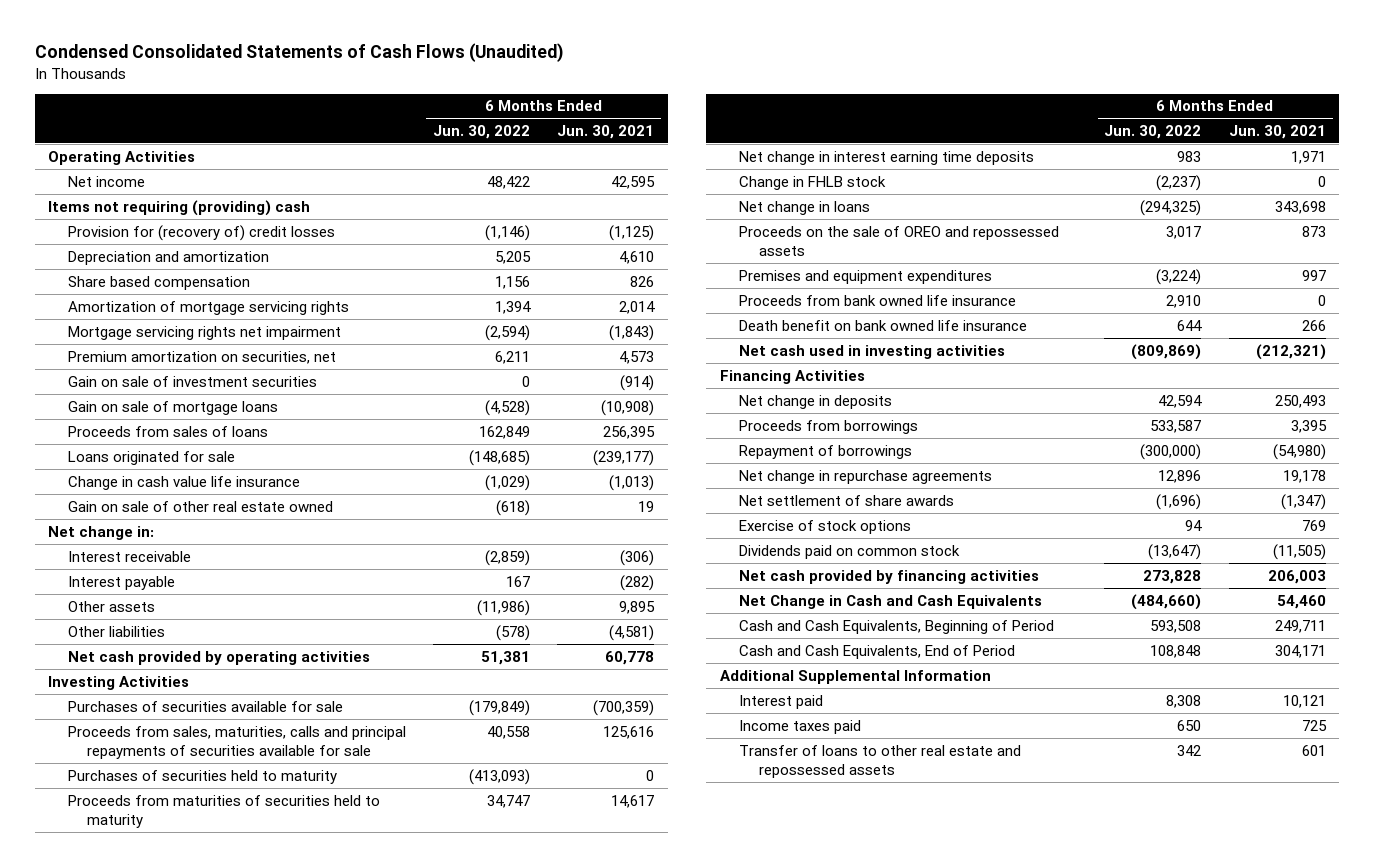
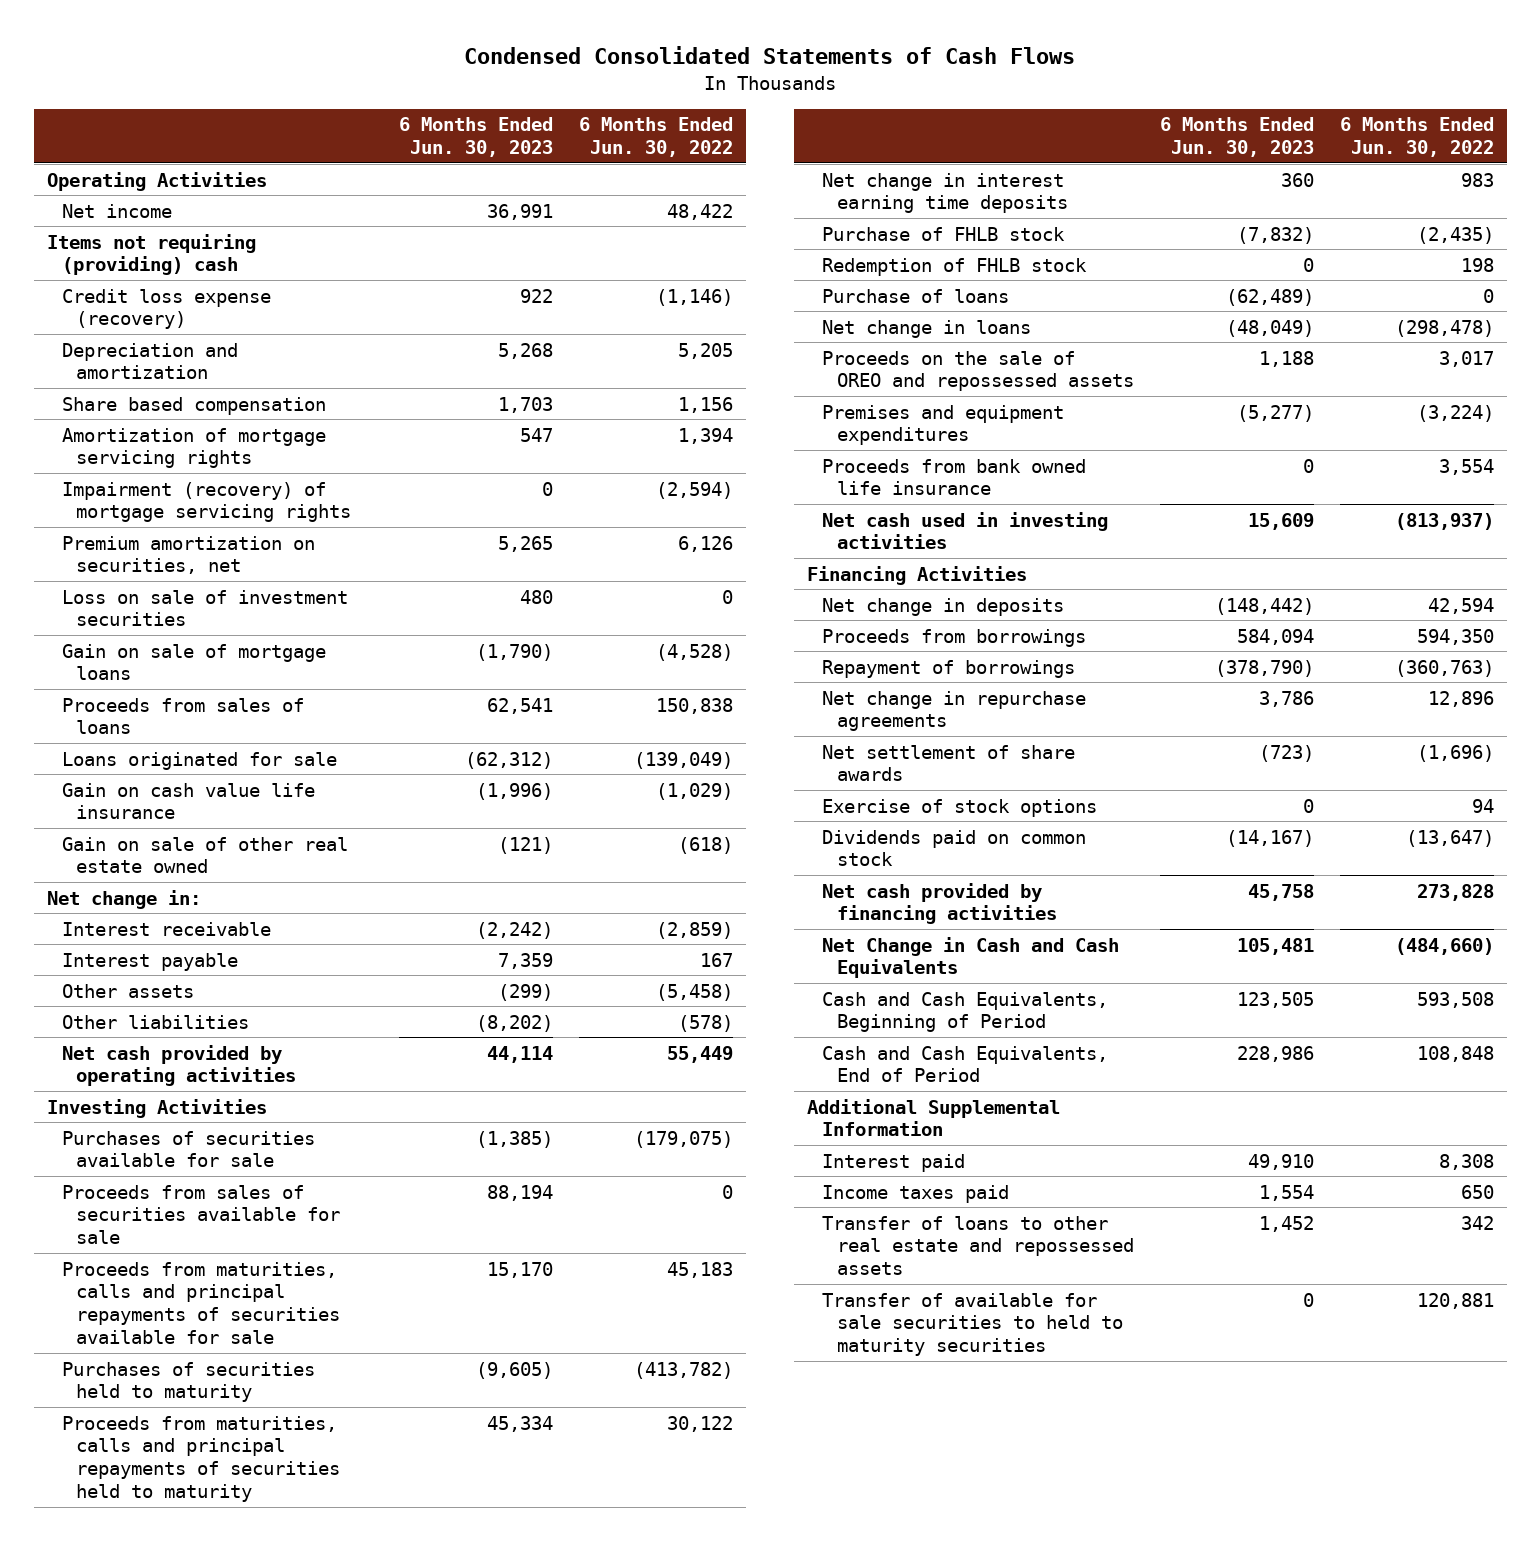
- Condensed Consolidated Statements of Cash Flows (Unaudited)
+ Condensed Consolidated Statements of Cash Flows
- | 6 Months Ended Jun. 30, 2022 | 6 Months Ended Jun. 30, 2021
+ | 6 Months Ended Jun. 30, 2023 | 6 Months Ended Jun. 30, 2022
- Provision for (recovery of) credit losses | (1,146) | (1,125)
+ Credit loss expense (recovery) | 922 | (1,146)
- Mortgage servicing rights net impairment | (2,594) | (1,843)
- Premium amortization on securities, net | 6,211 | 4,573
- Gain on sale of investment securities | 0 | (914)
+ Impairment (recovery) of mortgage servicing rights | 0 | (2,594)
+ Premium amortization on securities, net | 5,265 | 6,126
+ Loss on sale of investment securities | 480 | 0
- Proceeds from sales of loans | 162,849 | 256,395
- Loans originated for sale | (148,685) | (239,177)
- Change in cash value life insurance | (1,029) | (1,013)
+ Proceeds from sales of loans | 62,541 | 150,838
+ Loans originated for sale | (62,312) | (139,049)
+ Gain on cash value life insurance | (1,996) | (1,029)
- Other assets | (11,986) | 9,895
+ Other assets | (299) | (5,458)
- Net cash provided by operating activities | 51,381 | 60,778
+ Net cash provided by operating activities | 44,114 | 55,449
- Purchases of securities available for sale | (179,849) | (700,359)
- Proceeds from sales, maturities, calls and principal repayments of securities available for sale | 40,558 | 125,616
- Purchases of securities held to maturity | (413,093) | 0
- Proceeds from maturities of securities held to maturity | 34,747 | 14,617
+ Purchases of securities available for sale | (1,385) | (179,075)
+ Proceeds from sales of securities available for sale | 88,194 | 0
+ Proceeds from maturities, calls and principal repayments of securities available for sale | 15,170 | 45,183
+ Purchases of securities held to maturity | (9,605) | (413,782)
+ Proceeds from maturities, calls and principal repayments of securities held to maturity | 45,334 | 30,122
- Change in FHLB stock | (2,237) | 0
- Net change in loans | (294,325) | 343,698
+ Purchase of FHLB stock | (7,832) | (2,435)
+ Redemption of FHLB stock | 0 | 198
+ Purchase of loans | (62,489) | 0
+ Net change in loans | (48,049) | (298,478)
- Proceeds from bank owned life insurance | 2,910 | 0
- Death benefit on bank owned life insurance | 644 | 266
- Net cash used in investing activities | (809,869) | (212,321)
+ Proceeds from bank owned life insurance | 0 | 3,554
+ Net cash used in investing activities | 15,609 | (813,937)
- Proceeds from borrowings | 533,587 | 3,395
- Repayment of borrowings | (300,000) | (54,980)
+ Proceeds from borrowings | 584,094 | 594,350
+ Repayment of borrowings | (378,790) | (360,763)
+ Transfer of available for sale securities to held to maturity securities | 0 | 120,881

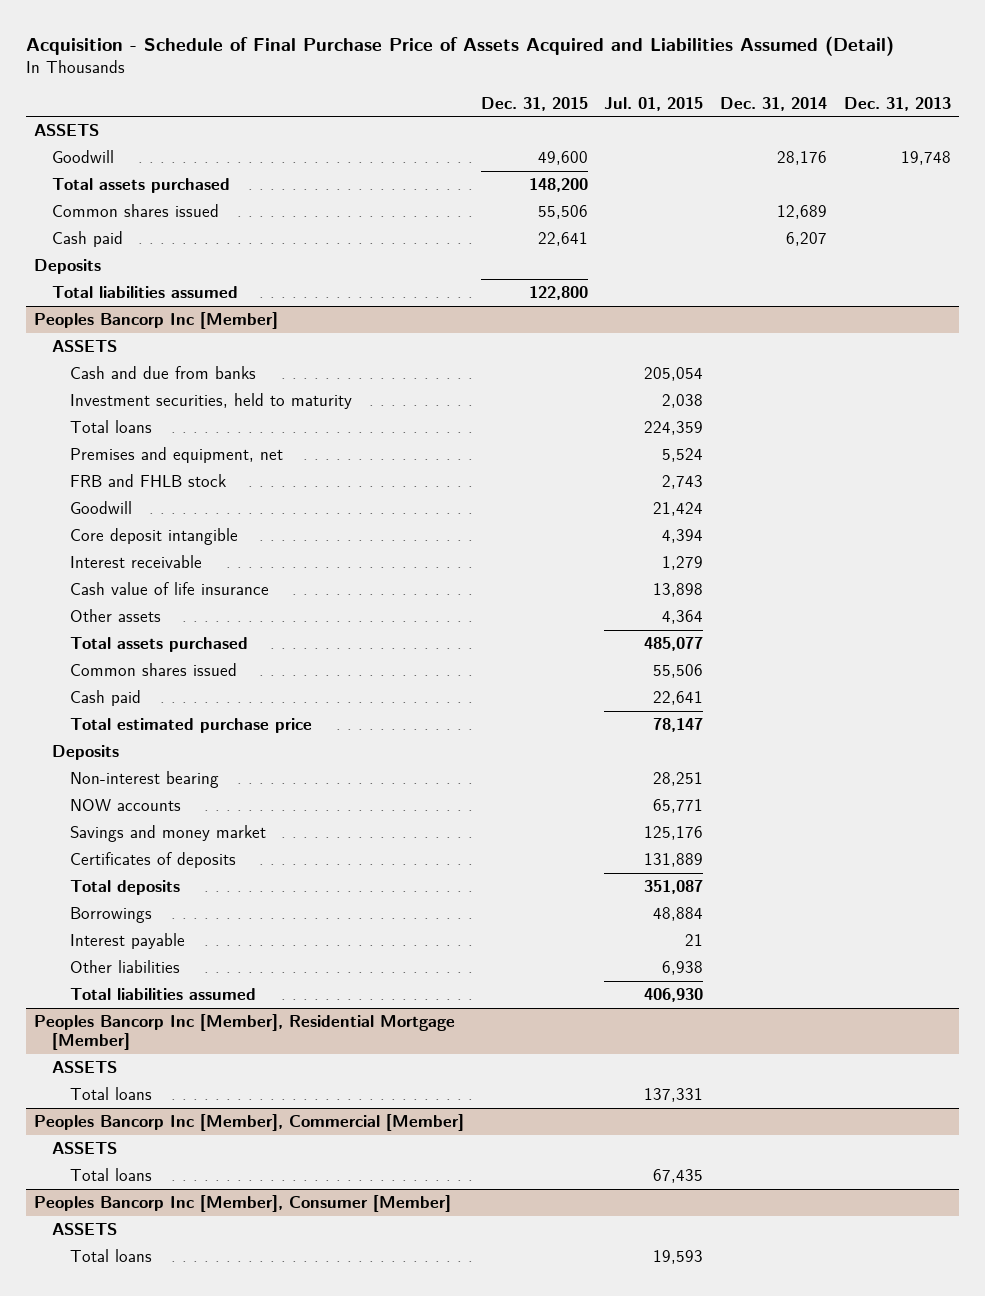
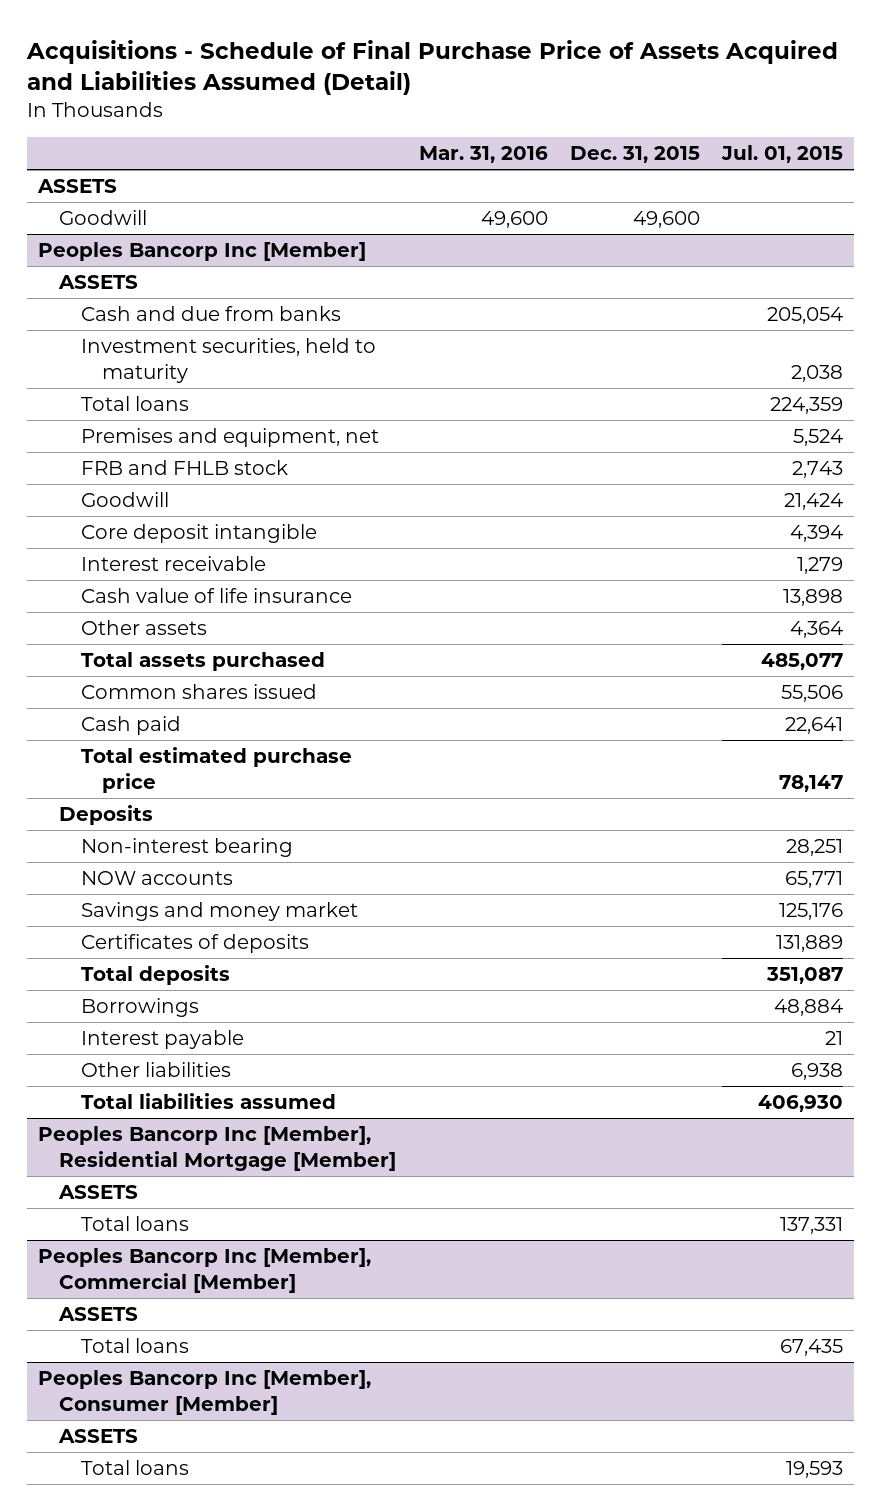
- Acquisition - Schedule of Final Purchase Price of Assets Acquired and Liabilities Assumed (Detail)
+ Acquisitions - Schedule of Final Purchase Price of Assets Acquired and Liabilities Assumed (Detail)
- | Dec. 31, 2015 | Jul. 01, 2015 | Dec. 31, 2014 | Dec. 31, 2013
+ | Mar. 31, 2016 | Dec. 31, 2015 | Jul. 01, 2015
- Total assets purchased | 148,200 | | |
- Common shares issued | 55,506 | | 12,689 |
- Cash paid | 22,641 | | 6,207 |
- Deposits
- Total liabilities assumed | 122,800 | | |

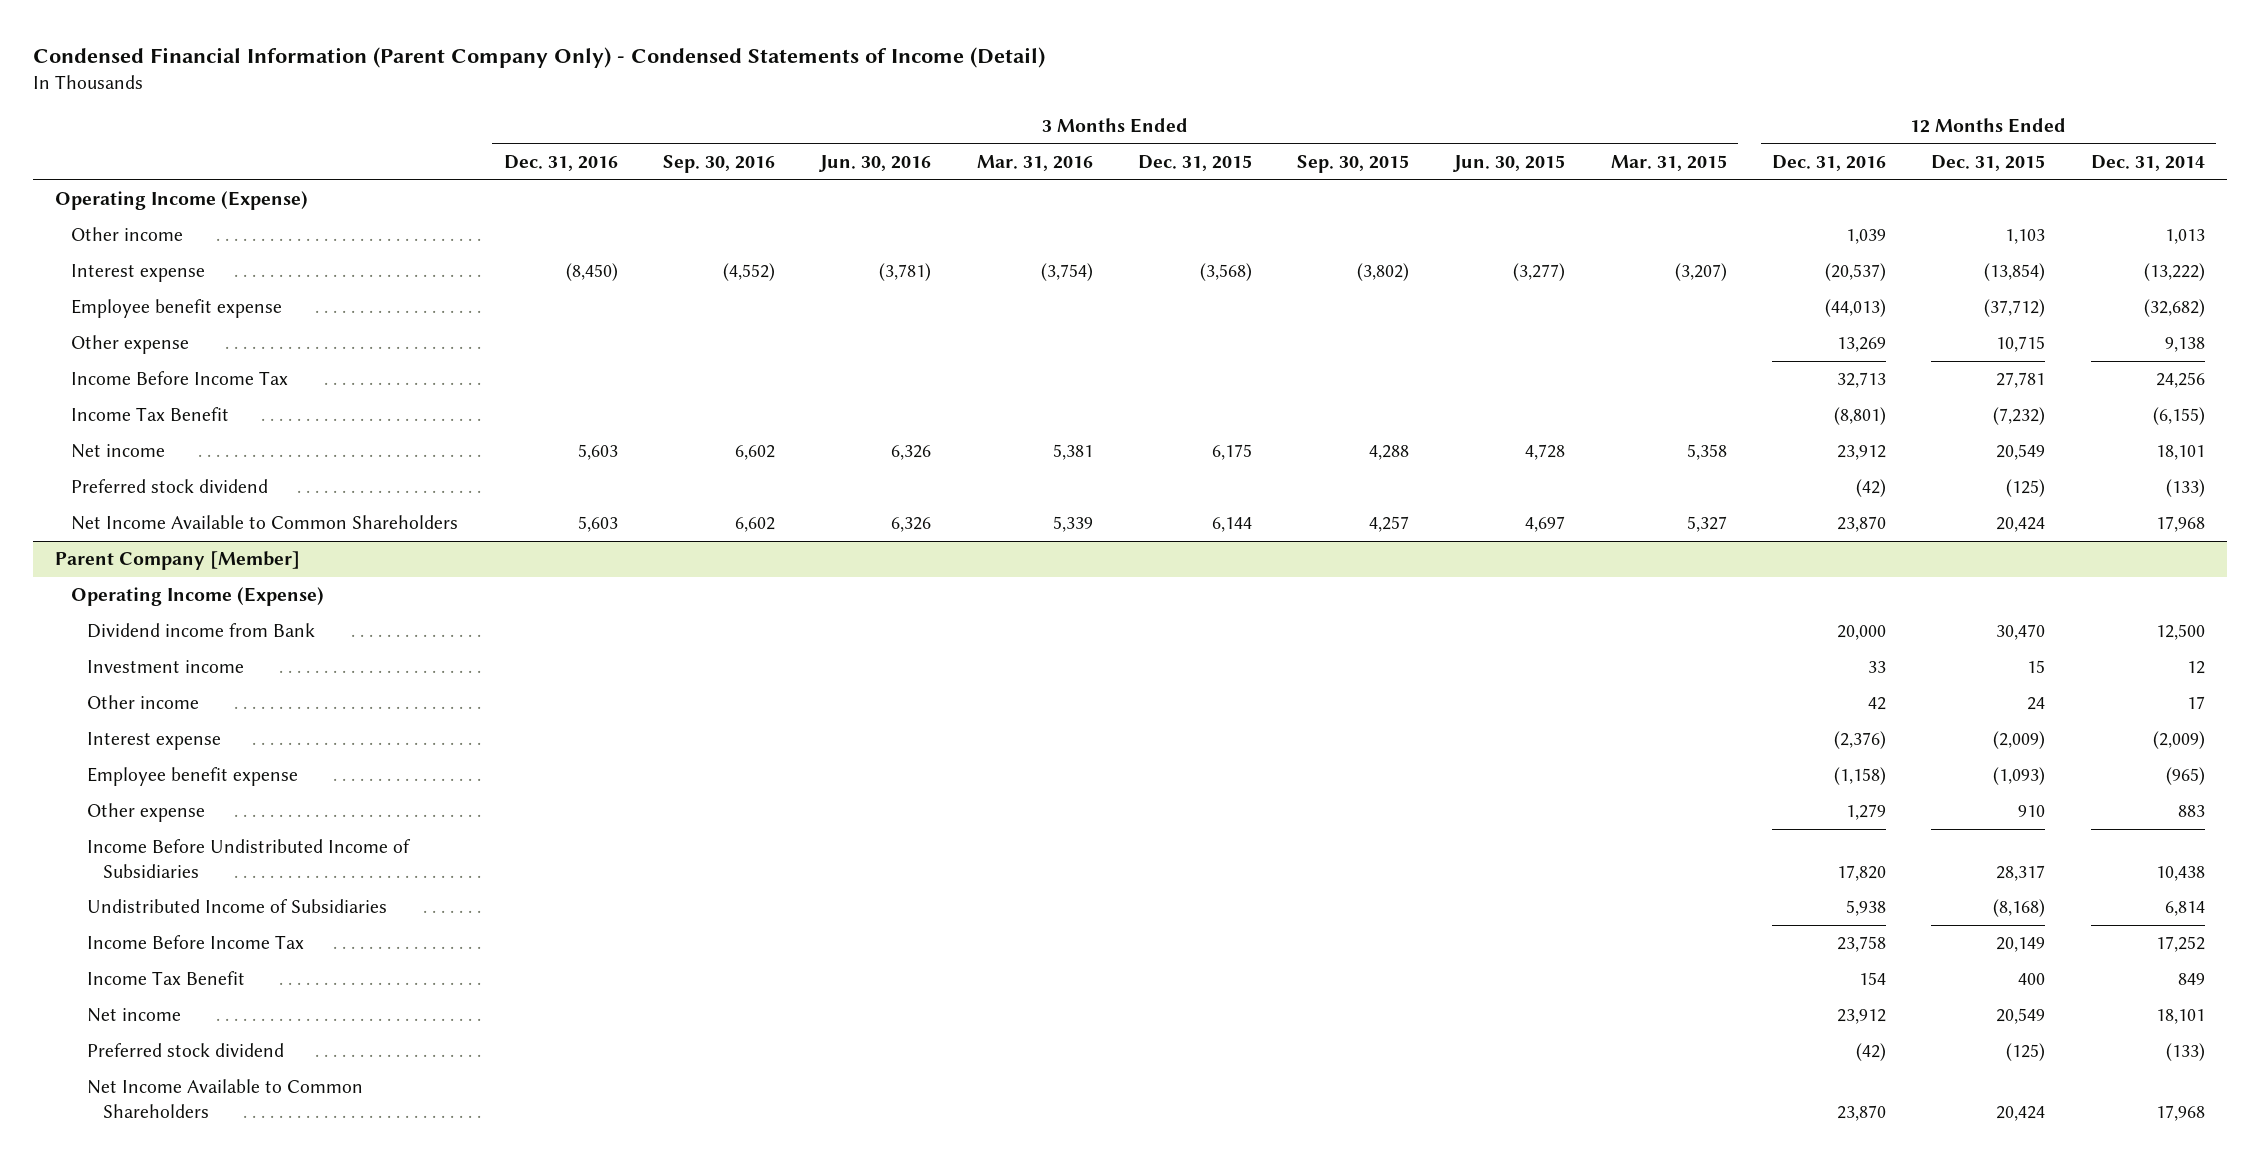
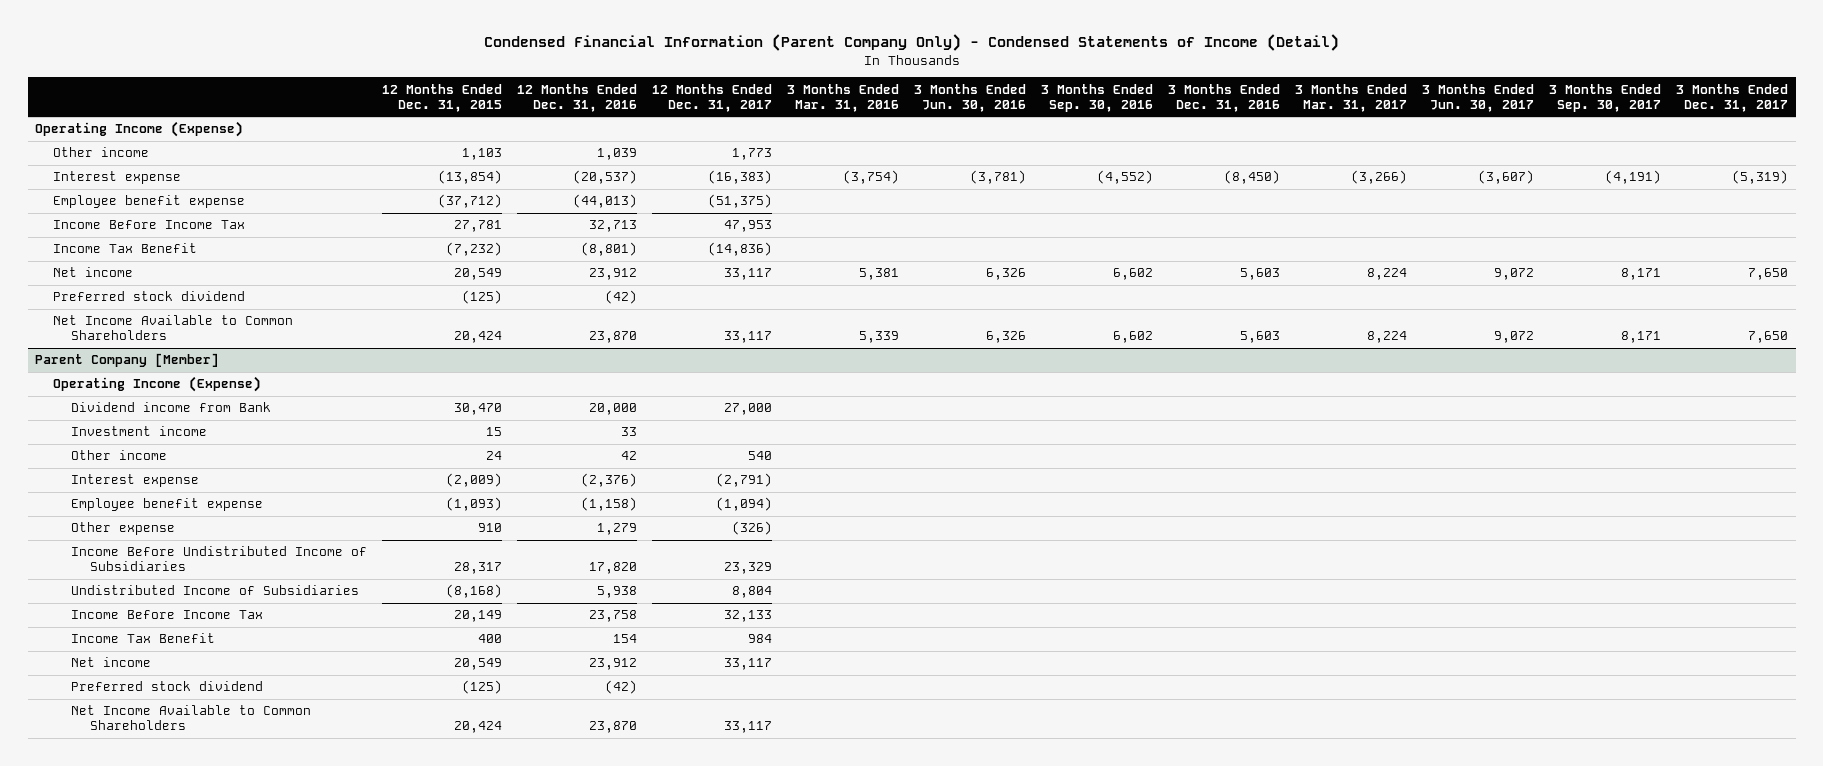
- | 3 Months Ended Dec. 31, 2016 | 3 Months Ended Sep. 30, 2016 | 3 Months Ended Jun. 30, 2016 | 3 Months Ended Mar. 31, 2016 | 3 Months Ended Dec. 31, 2015 | 3 Months Ended Sep. 30, 2015 | 3 Months Ended Jun. 30, 2015 | 3 Months Ended Mar. 31, 2015 | 12 Months Ended Dec. 31, 2016 | 12 Months Ended Dec. 31, 2015 | 12 Months Ended Dec. 31, 2014
+ | 12 Months Ended Dec. 31, 2015 | 12 Months Ended Dec. 31, 2016 | 12 Months Ended Dec. 31, 2017 | 3 Months Ended Mar. 31, 2016 | 3 Months Ended Jun. 30, 2016 | 3 Months Ended Sep. 30, 2016 | 3 Months Ended Dec. 31, 2016 | 3 Months Ended Mar. 31, 2017 | 3 Months Ended Jun. 30, 2017 | 3 Months Ended Sep. 30, 2017 | 3 Months Ended Dec. 31, 2017
- Other expense | | | | | | | | | 13,269 | 10,715 | 9,138

